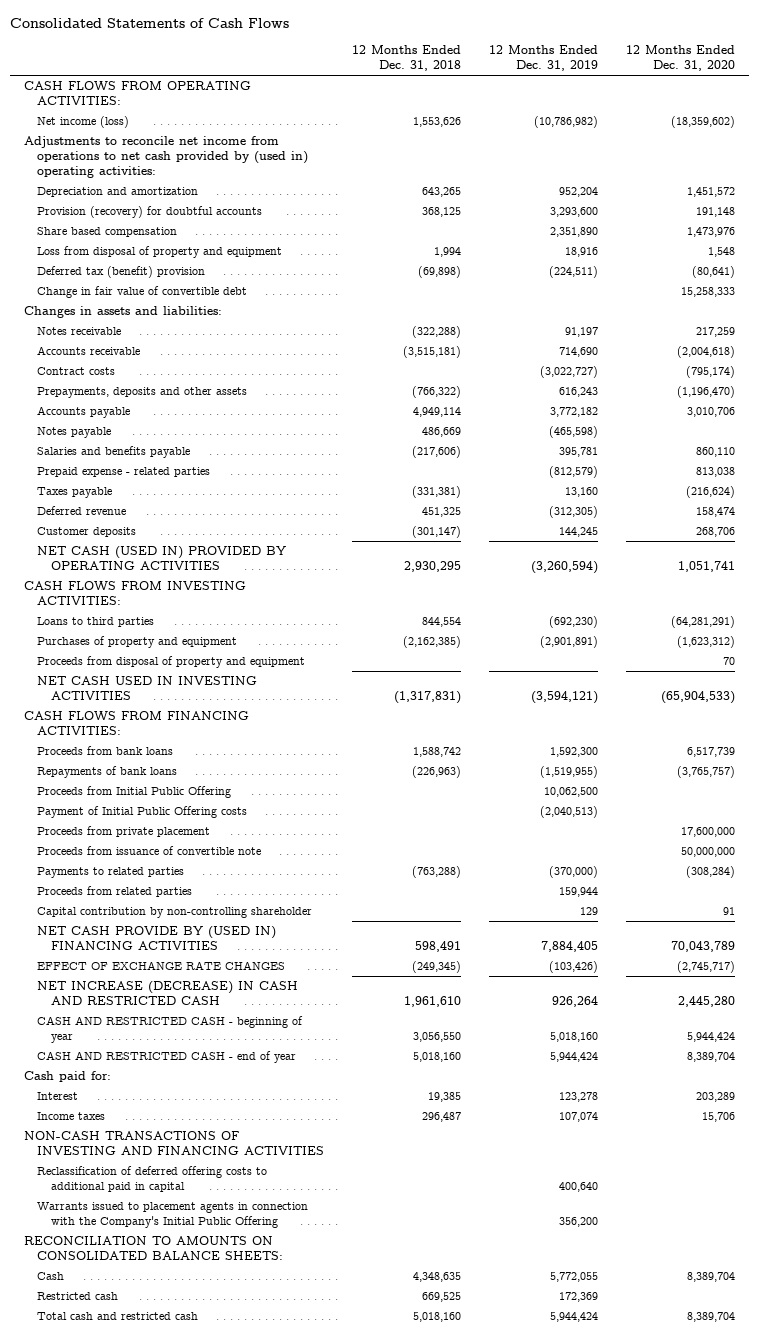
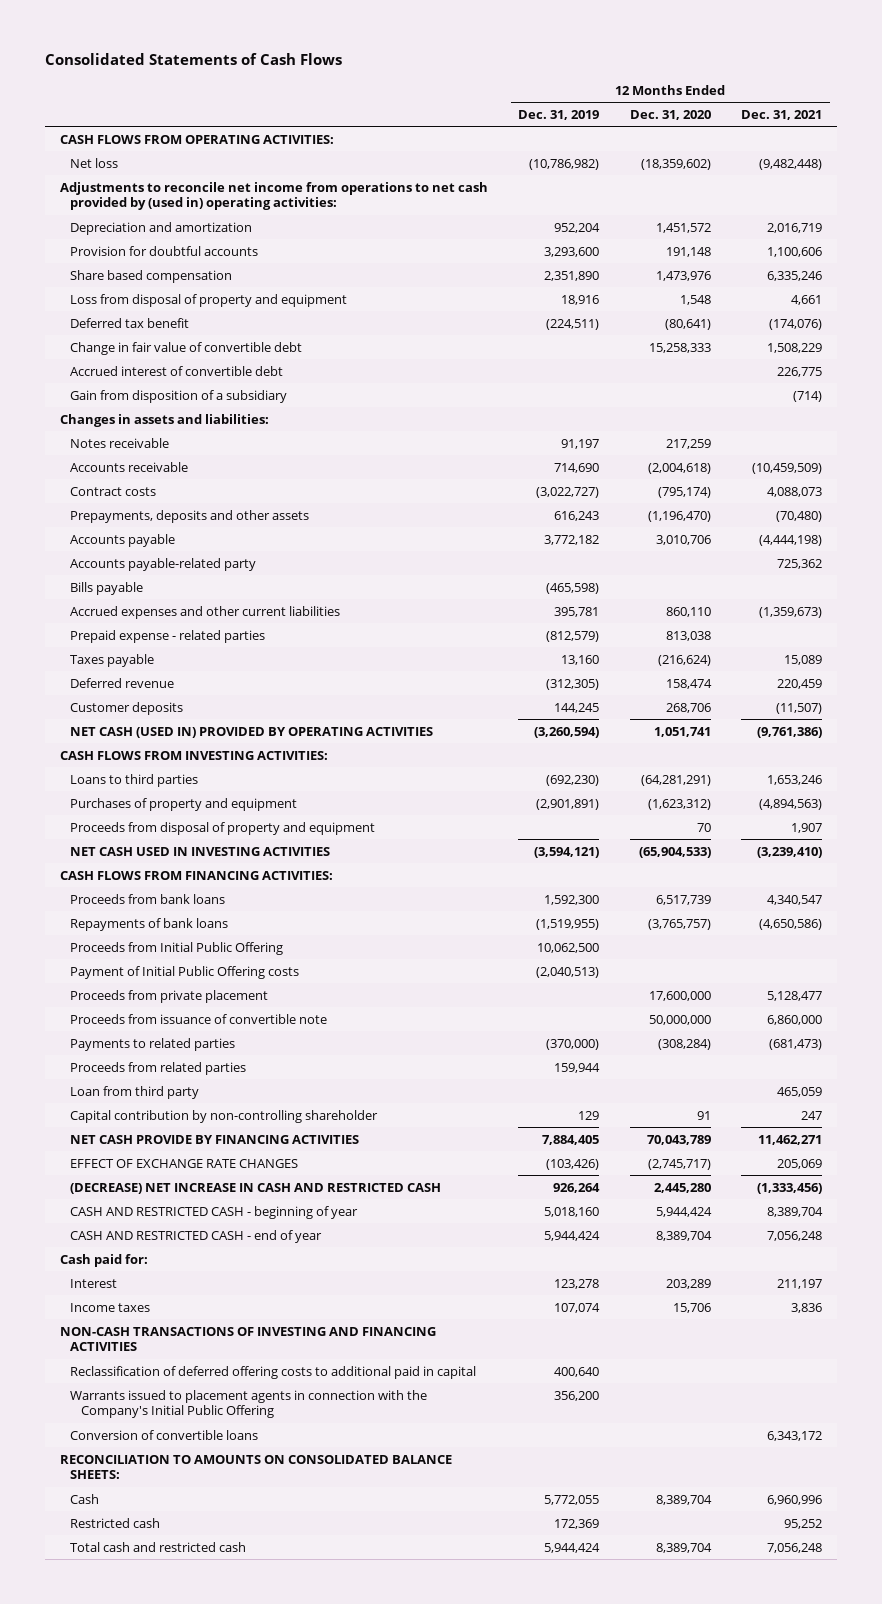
- | 12 Months Ended Dec. 31, 2018 | 12 Months Ended Dec. 31, 2019 | 12 Months Ended Dec. 31, 2020
+ | 12 Months Ended Dec. 31, 2019 | 12 Months Ended Dec. 31, 2020 | 12 Months Ended Dec. 31, 2021
- Net income (loss) | 1,553,626 | (10,786,982) | (18,359,602)
+ Net loss | (10,786,982) | (18,359,602) | (9,482,448)
- Provision (recovery) for doubtful accounts | 368,125 | 3,293,600 | 191,148
+ Provision for doubtful accounts | 3,293,600 | 191,148 | 1,100,606
- Deferred tax (benefit) provision | (69,898) | (224,511) | (80,641)
+ Deferred tax benefit | (224,511) | (80,641) | (174,076)
+ Accrued interest of convertible debt | | | 226,775
+ Gain from disposition of a subsidiary | | | (714)
- Notes payable | 486,669 | (465,598) |
- Salaries and benefits payable | (217,606) | 395,781 | 860,110
+ Accounts payable-related party | | | 725,362
+ Bills payable | (465,598) | |
+ Accrued expenses and other current liabilities | 395,781 | 860,110 | (1,359,673)
+ Loan from third party | | | 465,059
- NET CASH PROVIDE BY (USED IN) FINANCING ACTIVITIES | 598,491 | 7,884,405 | 70,043,789
+ NET CASH PROVIDE BY FINANCING ACTIVITIES | 7,884,405 | 70,043,789 | 11,462,271
- NET INCREASE (DECREASE) IN CASH AND RESTRICTED CASH | 1,961,610 | 926,264 | 2,445,280
+ (DECREASE) NET INCREASE IN CASH AND RESTRICTED CASH | 926,264 | 2,445,280 | (1,333,456)
+ Conversion of convertible loans | | | 6,343,172

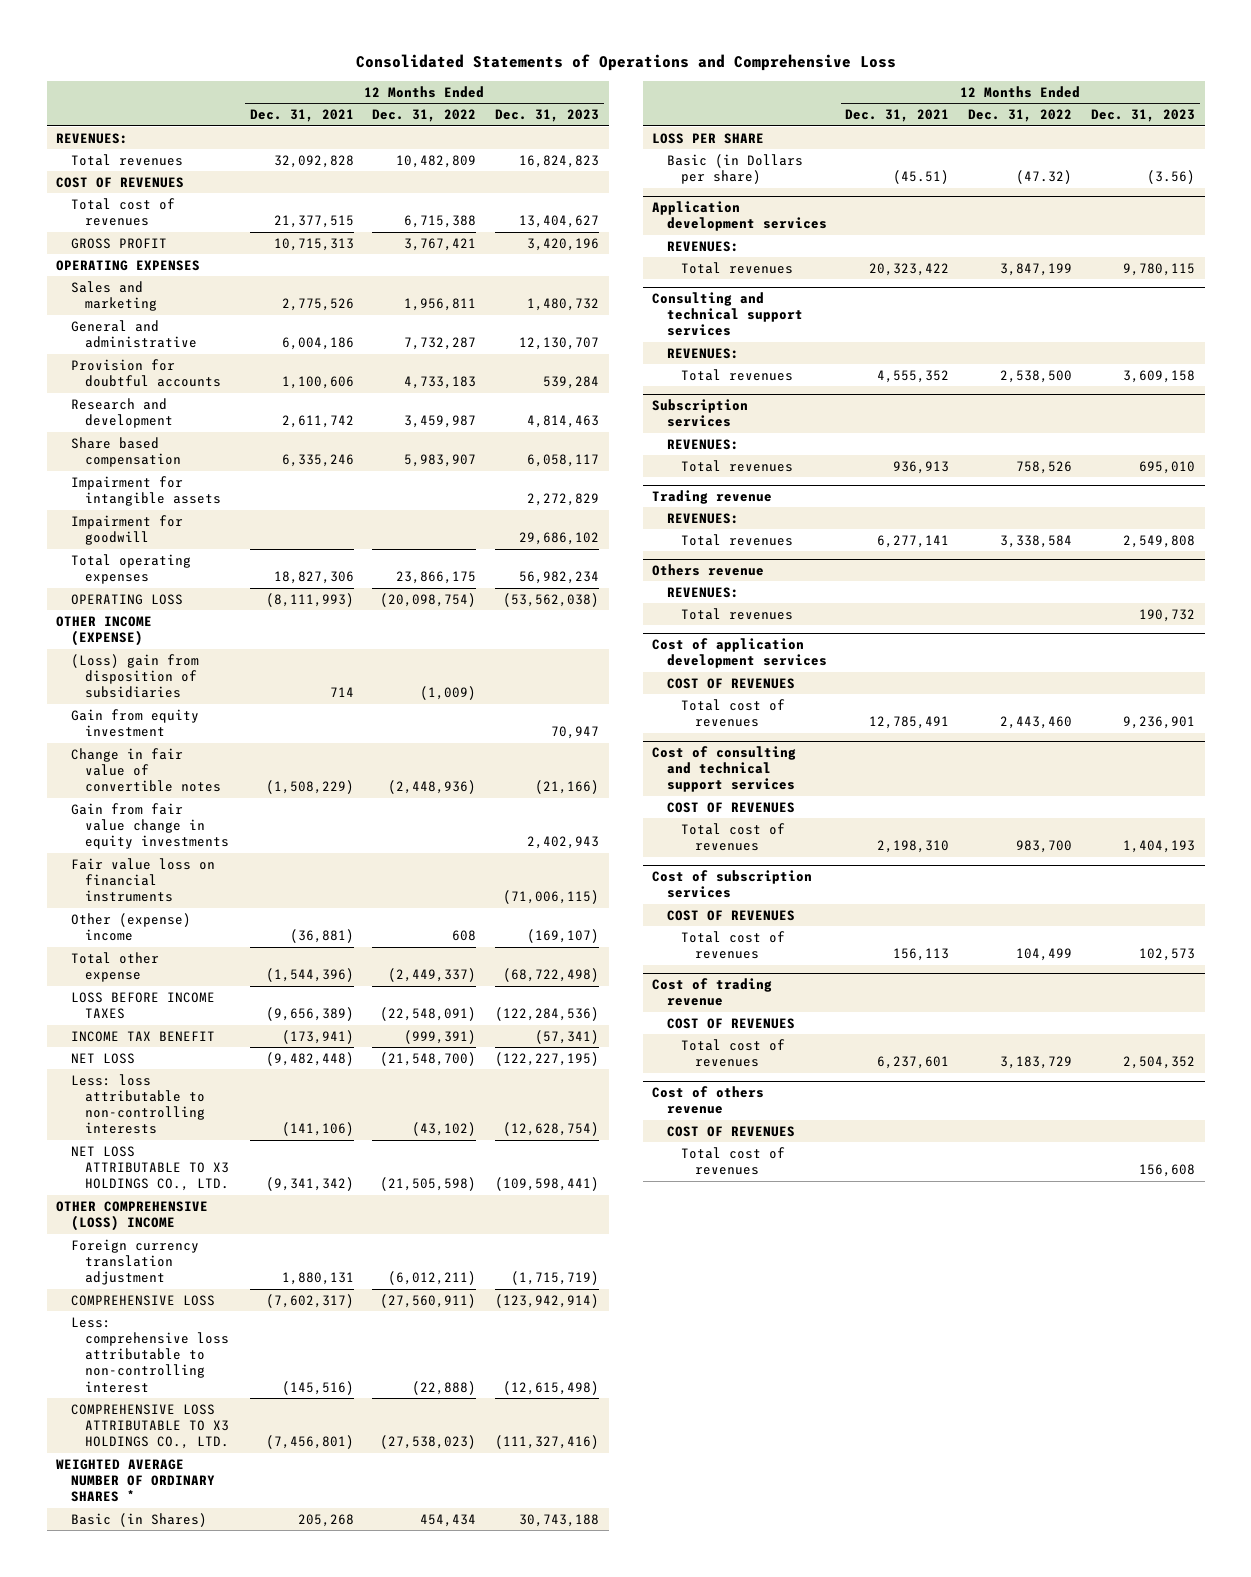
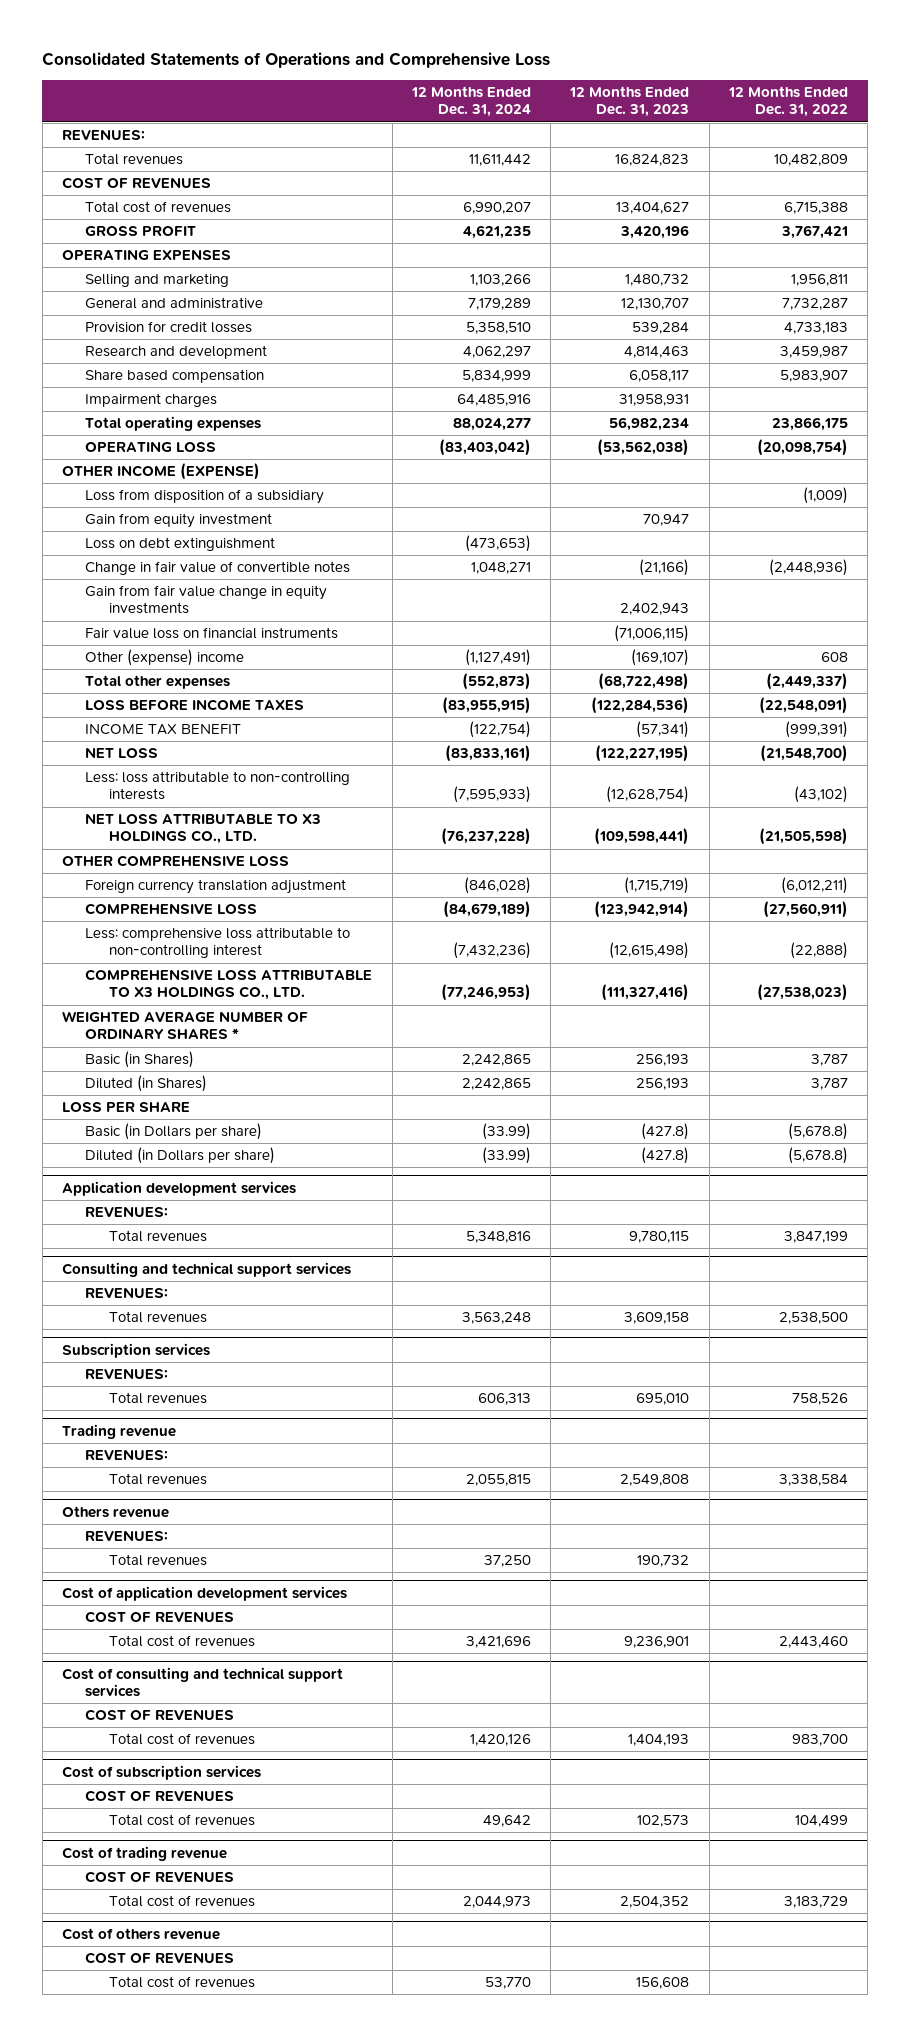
- | 12 Months Ended Dec. 31, 2021 | 12 Months Ended Dec. 31, 2022 | 12 Months Ended Dec. 31, 2023
+ | 12 Months Ended Dec. 31, 2024 | 12 Months Ended Dec. 31, 2023 | 12 Months Ended Dec. 31, 2022
- Sales and marketing | 2,775,526 | 1,956,811 | 1,480,732
+ Selling and marketing | 1,103,266 | 1,480,732 | 1,956,811
- Provision for doubtful accounts | 1,100,606 | 4,733,183 | 539,284
+ Provision for credit losses | 5,358,510 | 539,284 | 4,733,183
- Impairment for intangible assets | | | 2,272,829
- Impairment for goodwill | | | 29,686,102
+ Impairment charges | 64,485,916 | 31,958,931 |
- (Loss) gain from disposition of subsidiaries | 714 | (1,009) |
+ Loss from disposition of a subsidiary | | | (1,009)
+ Loss on debt extinguishment | (473,653) | |
- Total other expense | (1,544,396) | (2,449,337) | (68,722,498)
+ Total other expenses | (552,873) | (68,722,498) | (2,449,337)
- OTHER COMPREHENSIVE (LOSS) INCOME
+ OTHER COMPREHENSIVE LOSS
- Basic (in Shares) | 205,268 | 454,434 | 30,743,188
+ Basic (in Shares) | 2,242,865 | 256,193 | 3,787
+ Diluted (in Shares) | 2,242,865 | 256,193 | 3,787
- Basic (in Dollars per share) | (45.51) | (47.32) | (3.56)
+ Basic (in Dollars per share) | (33.99) | (427.8) | (5,678.8)
+ Diluted (in Dollars per share) | (33.99) | (427.8) | (5,678.8)

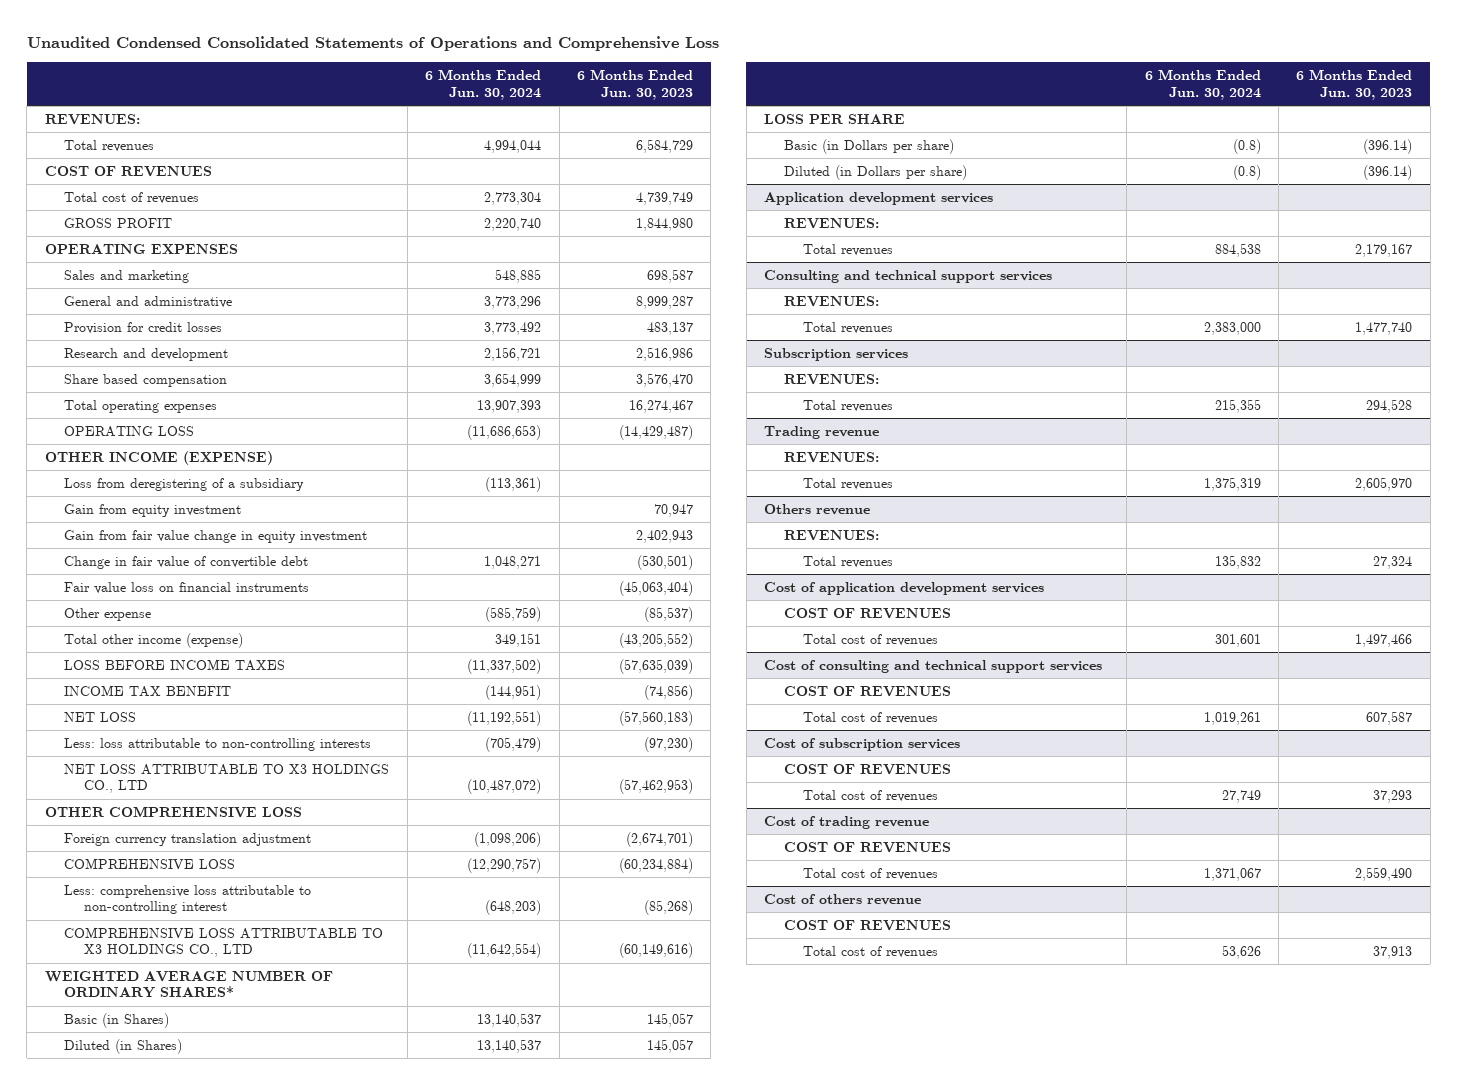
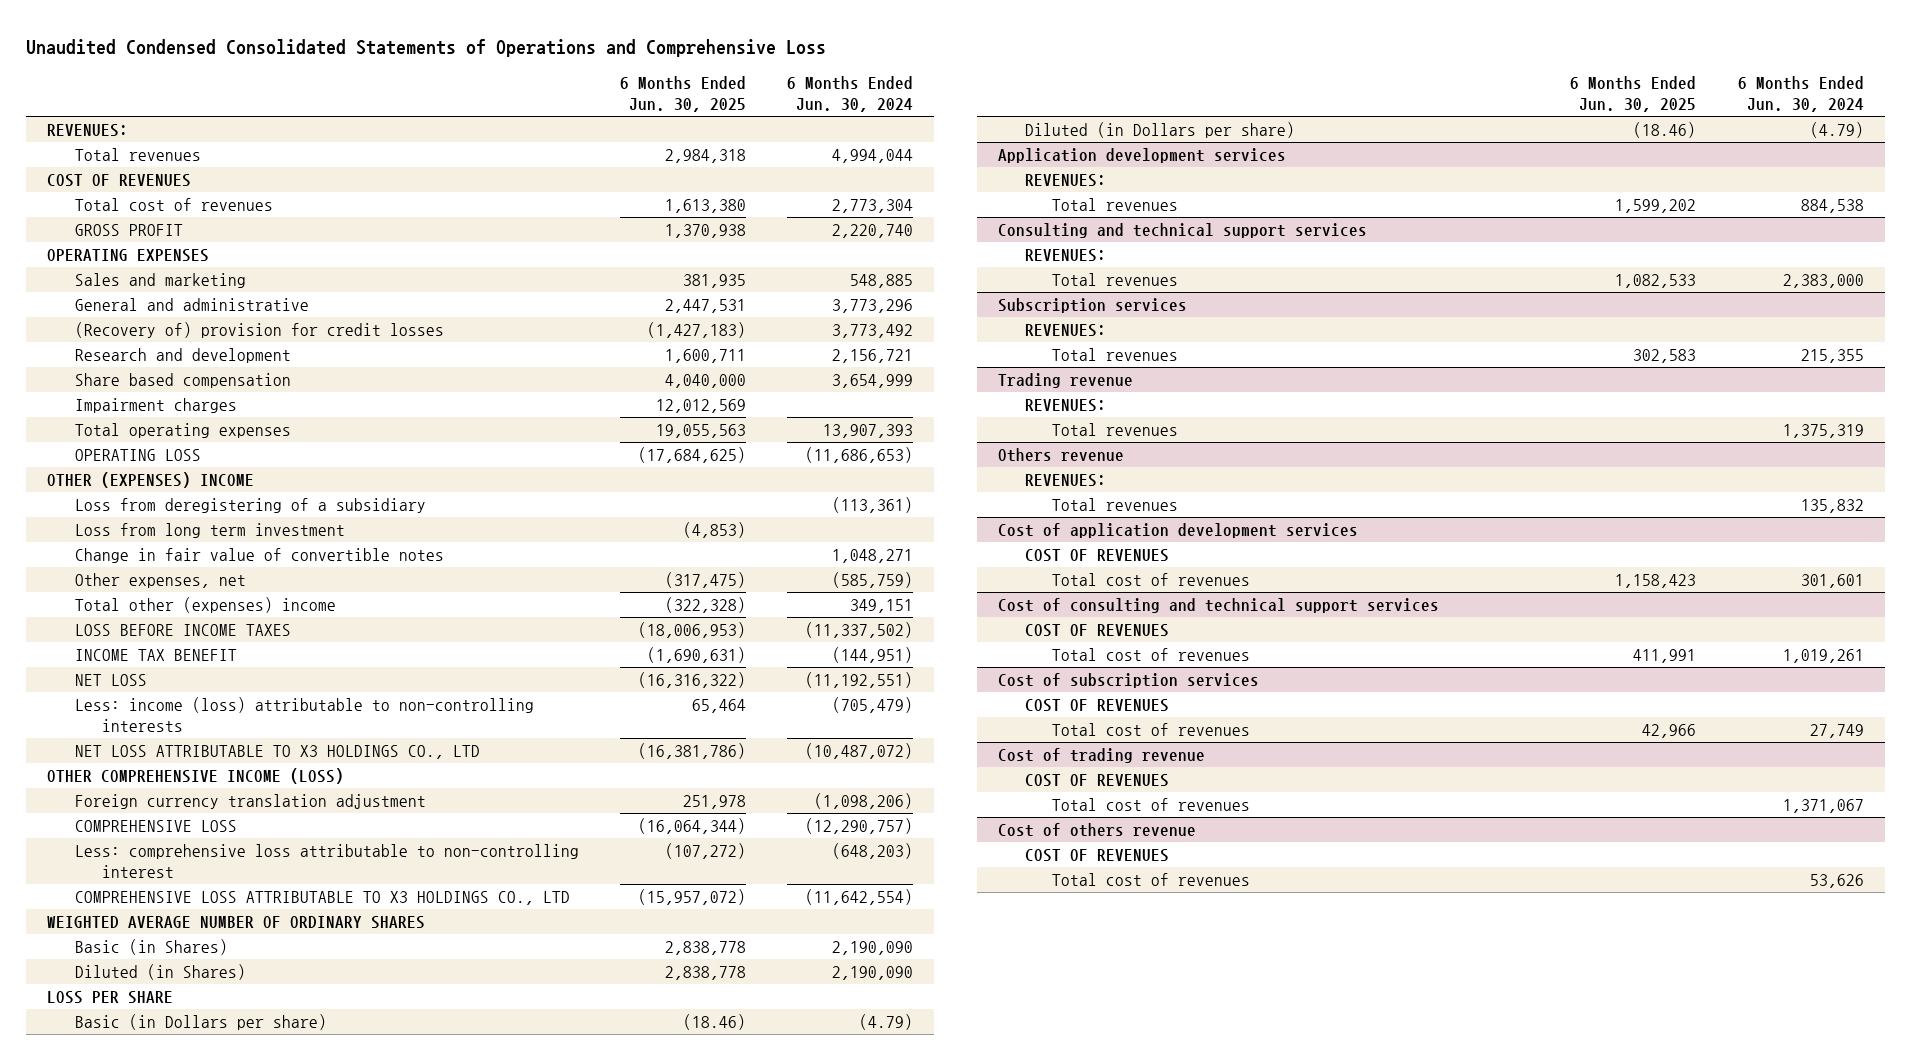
- | 6 Months Ended Jun. 30, 2024 | 6 Months Ended Jun. 30, 2023
+ | 6 Months Ended Jun. 30, 2025 | 6 Months Ended Jun. 30, 2024
- Provision for credit losses | 3,773,492 | 483,137
+ (Recovery of) provision for credit losses | (1,427,183) | 3,773,492
+ Impairment charges | 12,012,569 |
- OTHER INCOME (EXPENSE)
+ OTHER (EXPENSES) INCOME
- Gain from equity investment | | 70,947
- Gain from fair value change in equity investment | | 2,402,943
- Change in fair value of convertible debt | 1,048,271 | (530,501)
- Fair value loss on financial instruments | | (45,063,404)
- Other expense | (585,759) | (85,537)
- Total other income (expense) | 349,151 | (43,205,552)
+ Loss from long term investment | (4,853) |
+ Change in fair value of convertible notes | | 1,048,271
+ Other expenses, net | (317,475) | (585,759)
+ Total other (expenses) income | (322,328) | 349,151
- Less: loss attributable to non-controlling interests | (705,479) | (97,230)
+ Less: income (loss) attributable to non-controlling interests | 65,464 | (705,479)
- OTHER COMPREHENSIVE LOSS
+ OTHER COMPREHENSIVE INCOME (LOSS)
- WEIGHTED AVERAGE NUMBER OF ORDINARY SHARES*
- Basic (in Shares) | 13,140,537 | 145,057
- Diluted (in Shares) | 13,140,537 | 145,057
+ WEIGHTED AVERAGE NUMBER OF ORDINARY SHARES
+ Basic (in Shares) | 2,838,778 | 2,190,090
+ Diluted (in Shares) | 2,838,778 | 2,190,090
- Basic (in Dollars per share) | (0.8) | (396.14)
- Diluted (in Dollars per share) | (0.8) | (396.14)
+ Basic (in Dollars per share) | (18.46) | (4.79)
+ Diluted (in Dollars per share) | (18.46) | (4.79)

